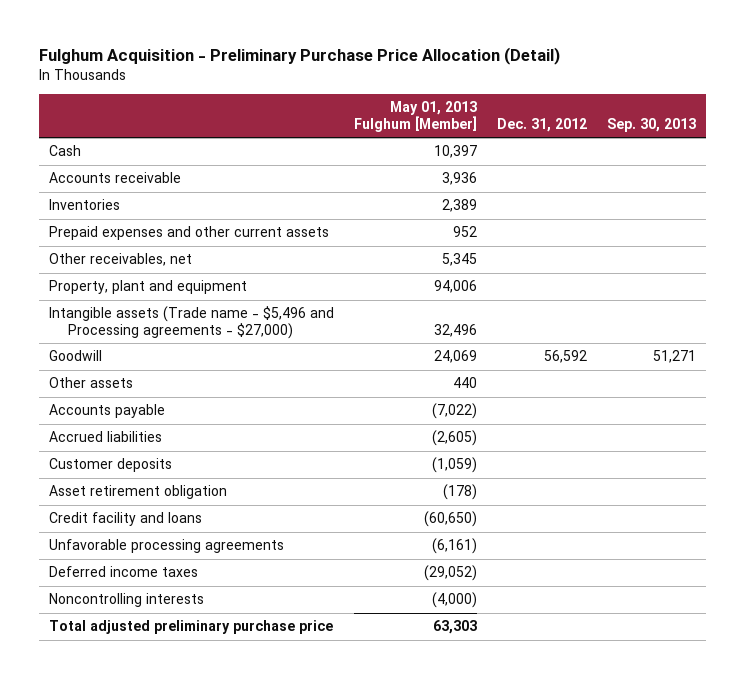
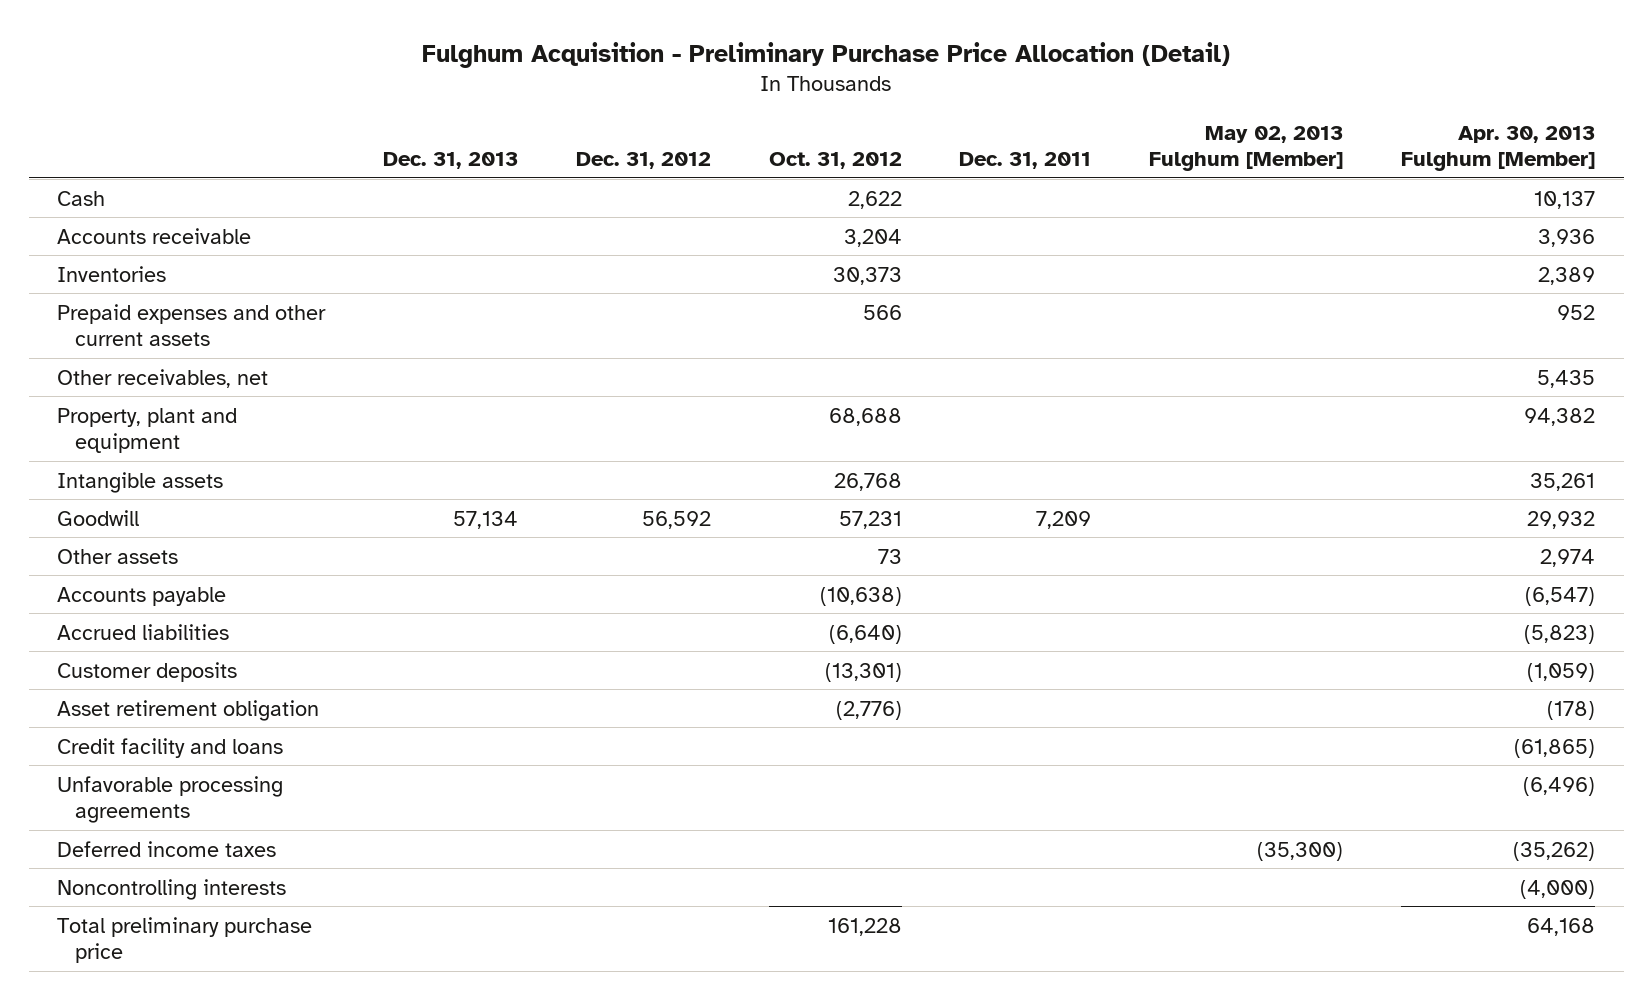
- | May 01, 2013 Fulghum [Member] | Dec. 31, 2012 | Sep. 30, 2013
+ | Dec. 31, 2013 | Dec. 31, 2012 | Oct. 31, 2012 | Dec. 31, 2011 | May 02, 2013 Fulghum [Member] | Apr. 30, 2013 Fulghum [Member]
- Intangible assets (Trade name - $5,496 and Processing agreements - $27,000) | 32,496 | |
+ Intangible assets | | | 26,768 | | | 35,261
- Total adjusted preliminary purchase price | 63,303 | |
+ Total preliminary purchase price | | | 161,228 | | | 64,168

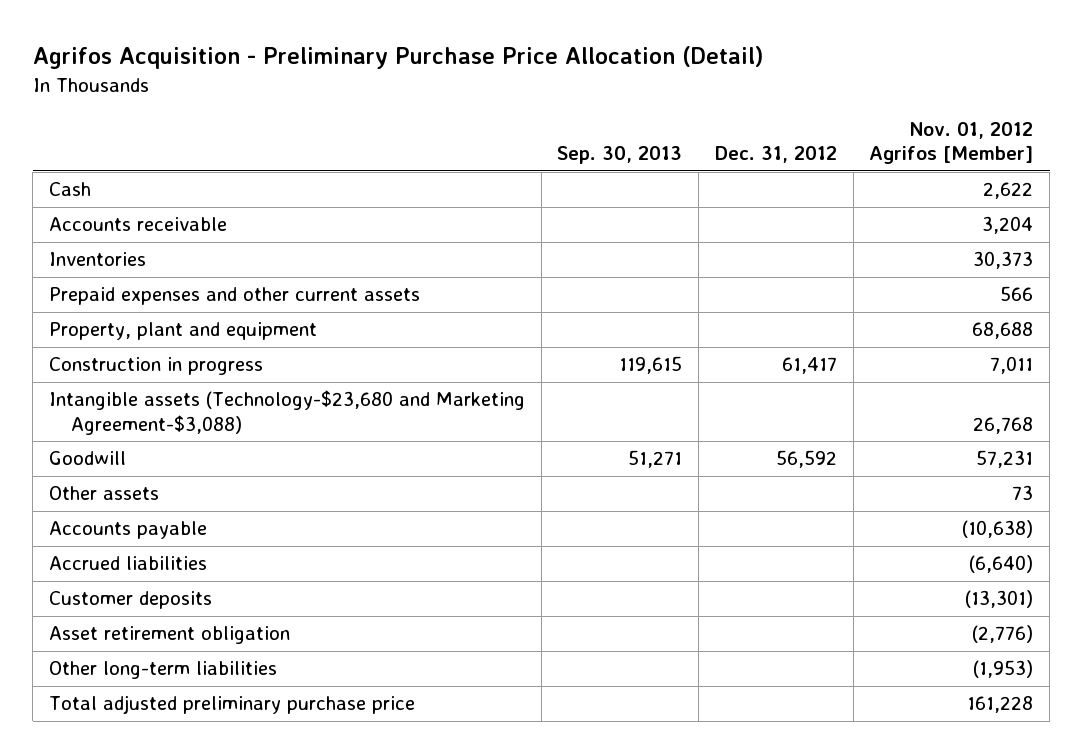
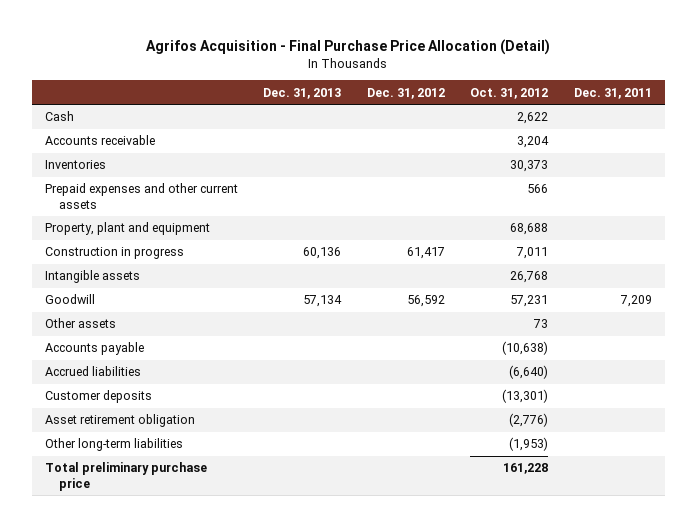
- Agrifos Acquisition - Preliminary Purchase Price Allocation (Detail)
+ Agrifos Acquisition - Final Purchase Price Allocation (Detail)
- | Sep. 30, 2013 | Dec. 31, 2012 | Nov. 01, 2012 Agrifos [Member]
+ | Dec. 31, 2013 | Dec. 31, 2012 | Oct. 31, 2012 | Dec. 31, 2011
- Intangible assets (Technology-$23,680 and Marketing Agreement-$3,088) | | | 26,768
+ Intangible assets | | | 26,768 |
- Total adjusted preliminary purchase price | | | 161,228
+ Total preliminary purchase price | | | 161,228 |

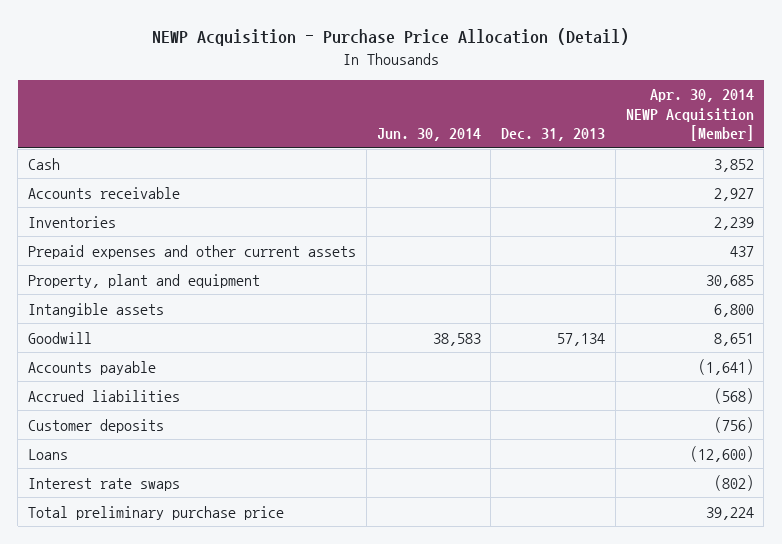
- Agrifos Acquisition - Final Purchase Price Allocation (Detail)
+ NEWP Acquisition - Purchase Price Allocation (Detail)
- | Dec. 31, 2013 | Dec. 31, 2012 | Oct. 31, 2012 | Dec. 31, 2011
+ | Jun. 30, 2014 | Dec. 31, 2013 | Apr. 30, 2014 NEWP Acquisition [Member]
- Construction in progress | 60,136 | 61,417 | 7,011 |
- Other assets | | | 73 |
- Asset retirement obligation | | | (2,776) |
- Other long-term liabilities | | | (1,953) |
+ Loans | | | (12,600)
+ Interest rate swaps | | | (802)

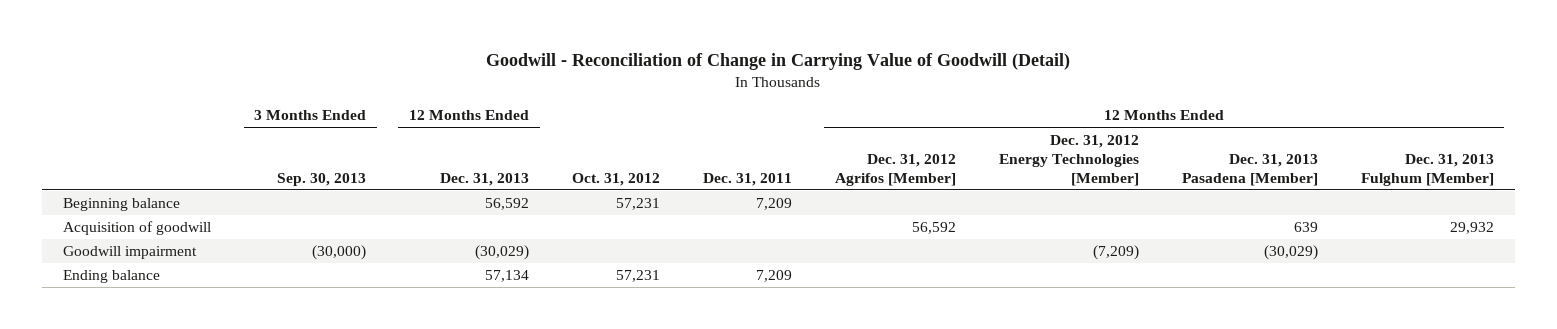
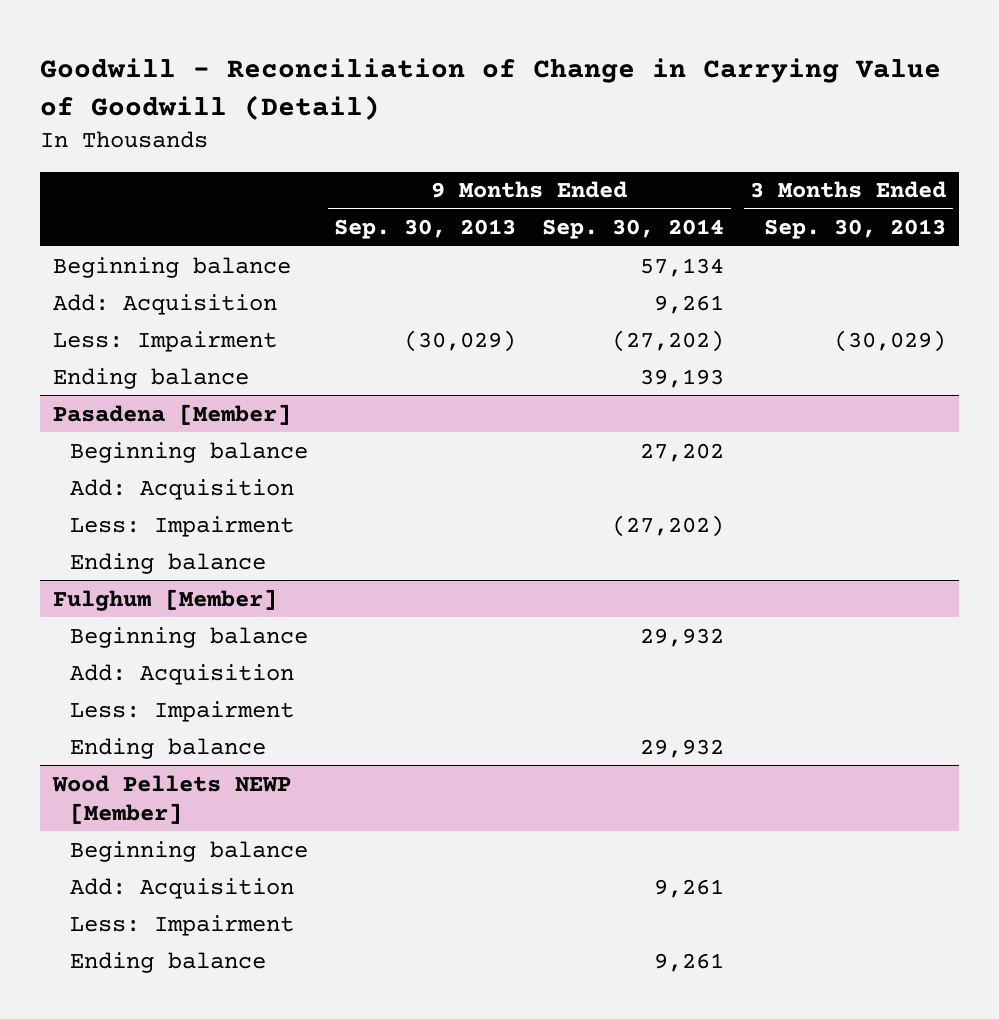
- | 3 Months Ended Sep. 30, 2013 | 12 Months Ended Dec. 31, 2013 | Oct. 31, 2012 | Dec. 31, 2011 | 12 Months Ended Dec. 31, 2012 Agrifos [Member] | 12 Months Ended Dec. 31, 2012 Energy Technologies [Member] | 12 Months Ended Dec. 31, 2013 Pasadena [Member] | 12 Months Ended Dec. 31, 2013 Fulghum [Member]
+ | 9 Months Ended Sep. 30, 2013 | 9 Months Ended Sep. 30, 2014 | 3 Months Ended Sep. 30, 2013
- Acquisition of goodwill | | | | | 56,592 | | 639 | 29,932
- Goodwill impairment | (30,000) | (30,029) | | | | (7,209) | (30,029) |
+ Add: Acquisition | | 9,261 |
+ Less: Impairment | (30,029) | (27,202) | (30,029)
+ Pasadena [Member]
+ Beginning balance | | 27,202 |
+ Add: Acquisition
+ Less: Impairment | | (27,202) |
+ Ending balance
+ Fulghum [Member]
+ Beginning balance | | 29,932 |
+ Add: Acquisition
+ Less: Impairment
+ Ending balance | | 29,932 |
+ Wood Pellets NEWP [Member]
+ Beginning balance
+ Add: Acquisition | | 9,261 |
+ Less: Impairment
+ Ending balance | | 9,261 |

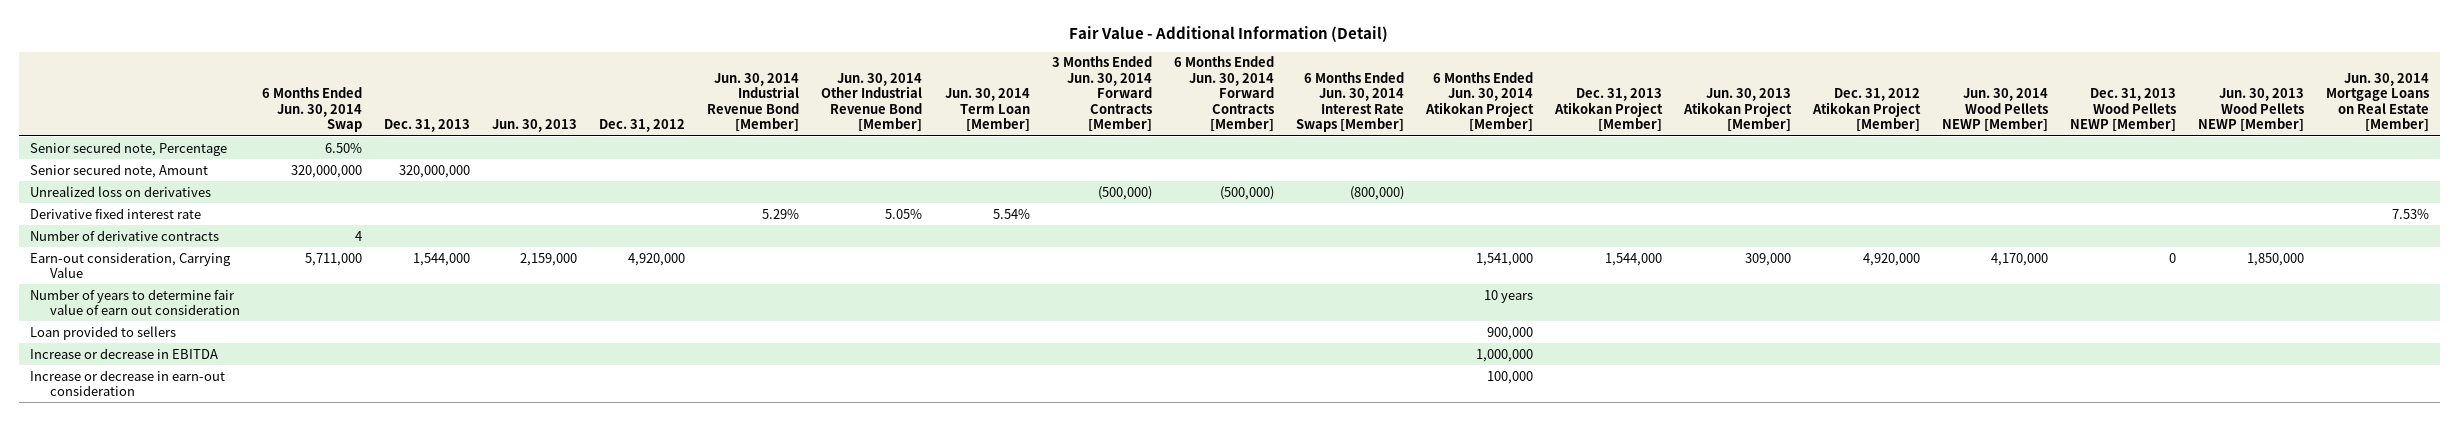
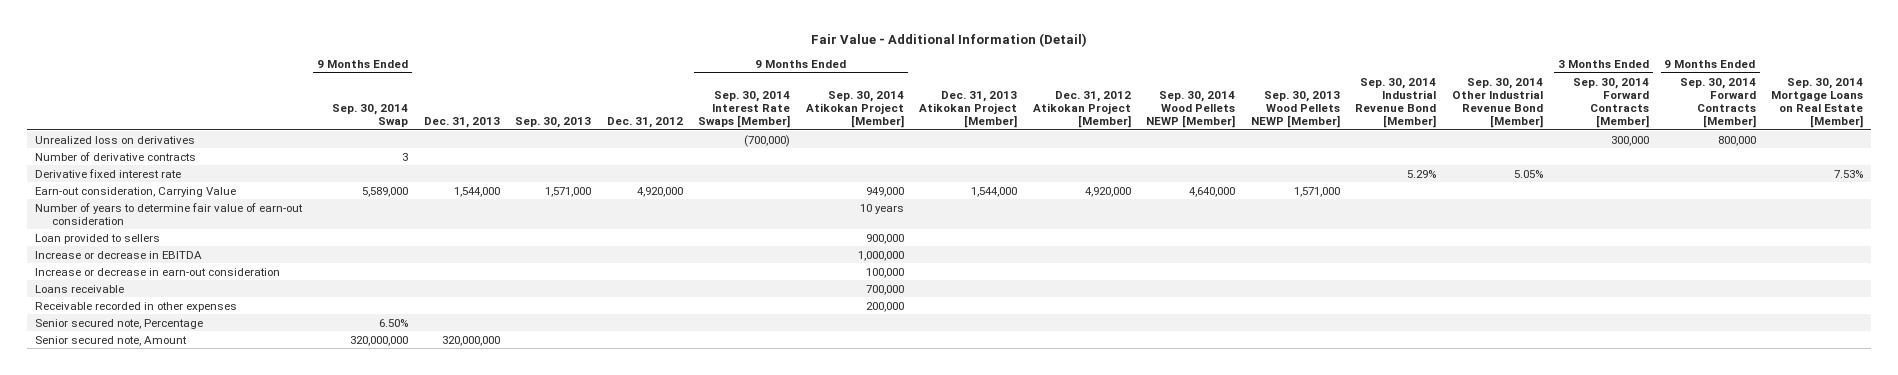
- | 6 Months Ended Jun. 30, 2014 Swap | Dec. 31, 2013 | Jun. 30, 2013 | Dec. 31, 2012 | Jun. 30, 2014 Industrial Revenue Bond [Member] | Jun. 30, 2014 Other Industrial Revenue Bond [Member] | Jun. 30, 2014 Term Loan [Member] | 3 Months Ended Jun. 30, 2014 Forward Contracts [Member] | 6 Months Ended Jun. 30, 2014 Forward Contracts [Member] | 6 Months Ended Jun. 30, 2014 Interest Rate Swaps [Member] | 6 Months Ended Jun. 30, 2014 Atikokan Project [Member] | Dec. 31, 2013 Atikokan Project [Member] | Jun. 30, 2013 Atikokan Project [Member] | Dec. 31, 2012 Atikokan Project [Member] | Jun. 30, 2014 Wood Pellets NEWP [Member] | Dec. 31, 2013 Wood Pellets NEWP [Member] | Jun. 30, 2013 Wood Pellets NEWP [Member] | Jun. 30, 2014 Mortgage Loans on Real Estate [Member]
+ | 9 Months Ended Sep. 30, 2014 Swap | Dec. 31, 2013 | Sep. 30, 2013 | Dec. 31, 2012 | 9 Months Ended Sep. 30, 2014 Interest Rate Swaps [Member] | 9 Months Ended Sep. 30, 2014 Atikokan Project [Member] | Dec. 31, 2013 Atikokan Project [Member] | Dec. 31, 2012 Atikokan Project [Member] | Sep. 30, 2014 Wood Pellets NEWP [Member] | Sep. 30, 2013 Wood Pellets NEWP [Member] | Sep. 30, 2014 Industrial Revenue Bond [Member] | Sep. 30, 2014 Other Industrial Revenue Bond [Member] | 3 Months Ended Sep. 30, 2014 Forward Contracts [Member] | 9 Months Ended Sep. 30, 2014 Forward Contracts [Member] | Sep. 30, 2014 Mortgage Loans on Real Estate [Member]
moved down: Derivative fixed interest rate | | | | | | | | | | | 5.29% | 5.05% | | | 7.53%
- Number of years to determine fair value of earn out consideration | | | | | | | | | | | 10 years | | | | | | |
+ Number of years to determine fair value of earn-out consideration | | | | | | 10 years | | | | | | | | |
+ Loans receivable | | | | | | 700,000 | | | | | | | | |
+ Receivable recorded in other expenses | | | | | | 200,000 | | | | | | | | |
moved down: Senior secured note, Percentage | 6.50% | | | | | | | | | | | | | |
moved down: Senior secured note, Amount | 320,000,000 | 320,000,000 | | | | | | | | | | | | |

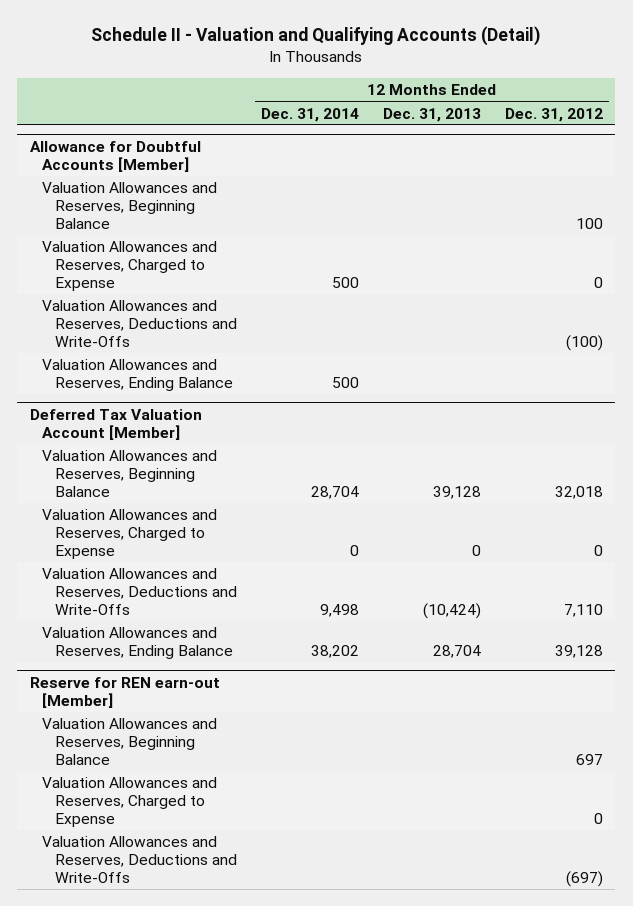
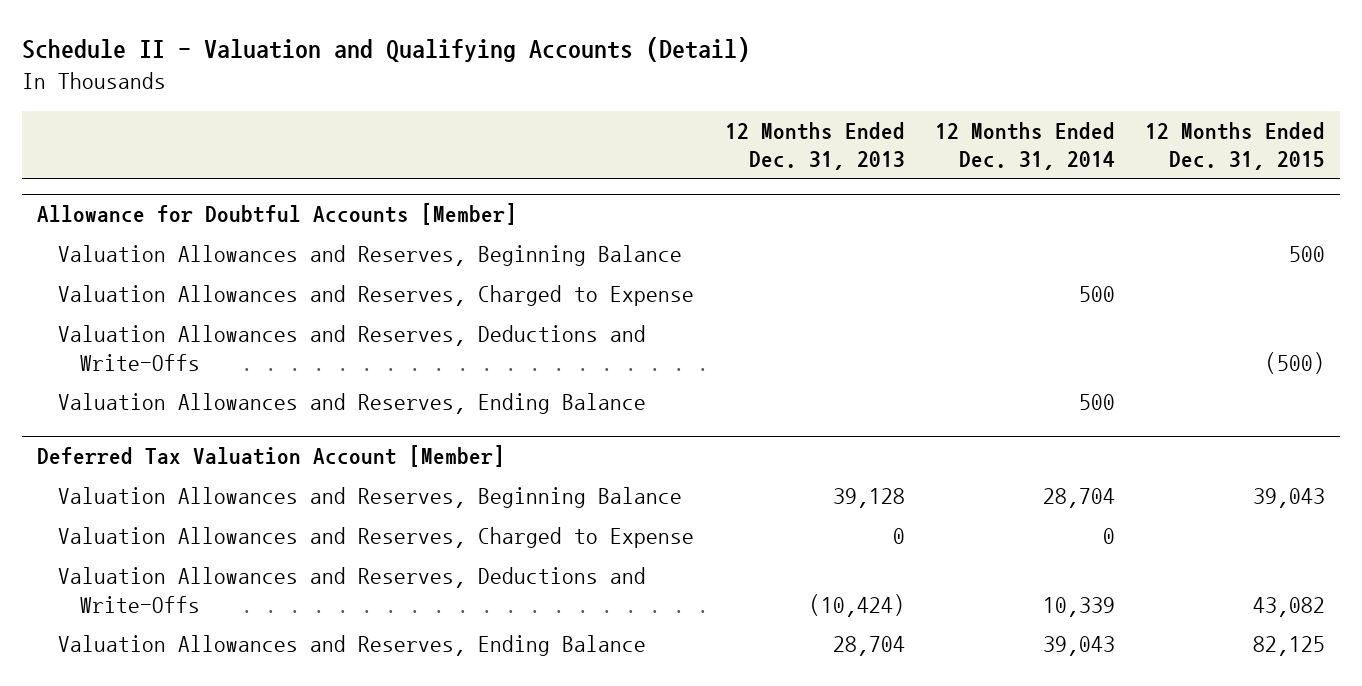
- | 12 Months Ended Dec. 31, 2014 | 12 Months Ended Dec. 31, 2013 | 12 Months Ended Dec. 31, 2012
+ | 12 Months Ended Dec. 31, 2013 | 12 Months Ended Dec. 31, 2014 | 12 Months Ended Dec. 31, 2015
@ Deferred Tax Valuation Account [Member]
- Valuation Allowances and Reserves, Deductions and Write-Offs | 9,498 | (10,424) | 7,110
- Valuation Allowances and Reserves, Ending Balance | 38,202 | 28,704 | 39,128
- Reserve for REN earn-out [Member]
- Valuation Allowances and Reserves, Beginning Balance | | | 697
- Valuation Allowances and Reserves, Charged to Expense | | | 0
- Valuation Allowances and Reserves, Deductions and Write-Offs | | | (697)
@ Deferred Tax Valuation Account [Member]
+ Valuation Allowances and Reserves, Deductions and Write-Offs | (10,424) | 10,339 | 43,082
+ Valuation Allowances and Reserves, Ending Balance | 28,704 | 39,043 | 82,125

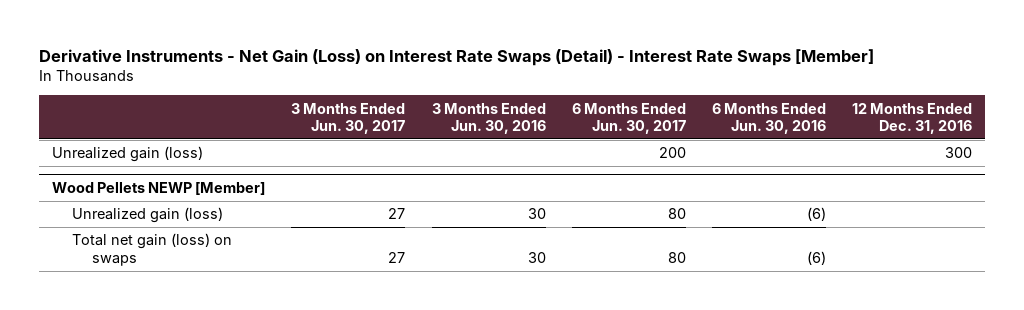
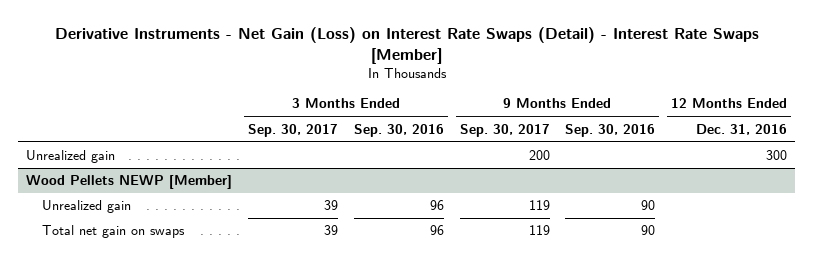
- | 3 Months Ended Jun. 30, 2017 | 3 Months Ended Jun. 30, 2016 | 6 Months Ended Jun. 30, 2017 | 6 Months Ended Jun. 30, 2016 | 12 Months Ended Dec. 31, 2016
+ | 3 Months Ended Sep. 30, 2017 | 3 Months Ended Sep. 30, 2016 | 9 Months Ended Sep. 30, 2017 | 9 Months Ended Sep. 30, 2016 | 12 Months Ended Dec. 31, 2016
- Unrealized gain (loss) | | | 200 | | 300
+ Unrealized gain | | | 200 | | 300
@ Wood Pellets NEWP [Member]
- Unrealized gain (loss) | 27 | 30 | 80 | (6) |
- Total net gain (loss) on swaps | 27 | 30 | 80 | (6) |
+ Unrealized gain | 39 | 96 | 119 | 90 |
+ Total net gain on swaps | 39 | 96 | 119 | 90 |

